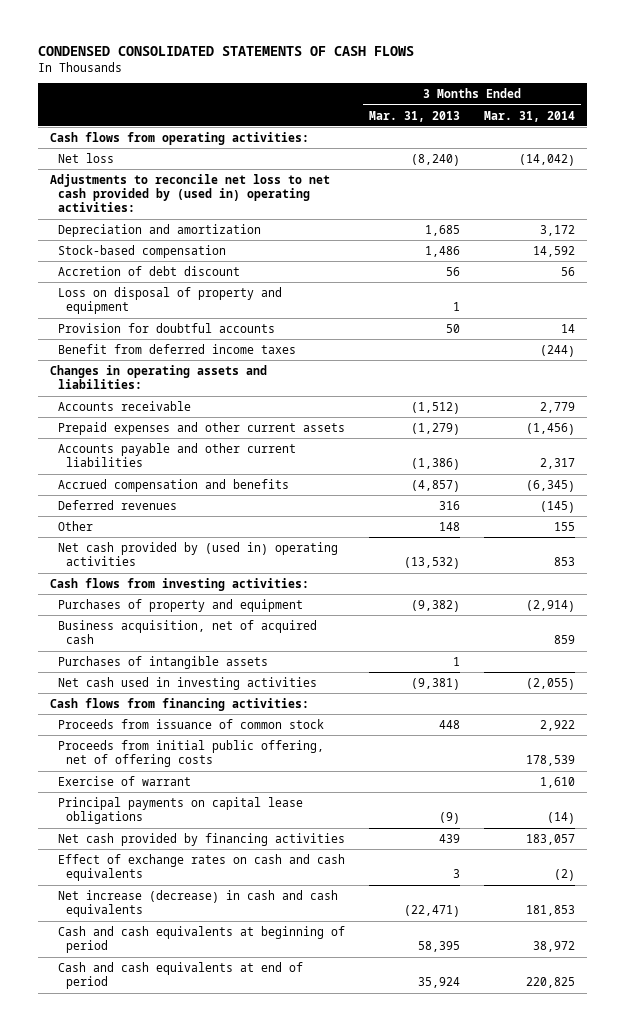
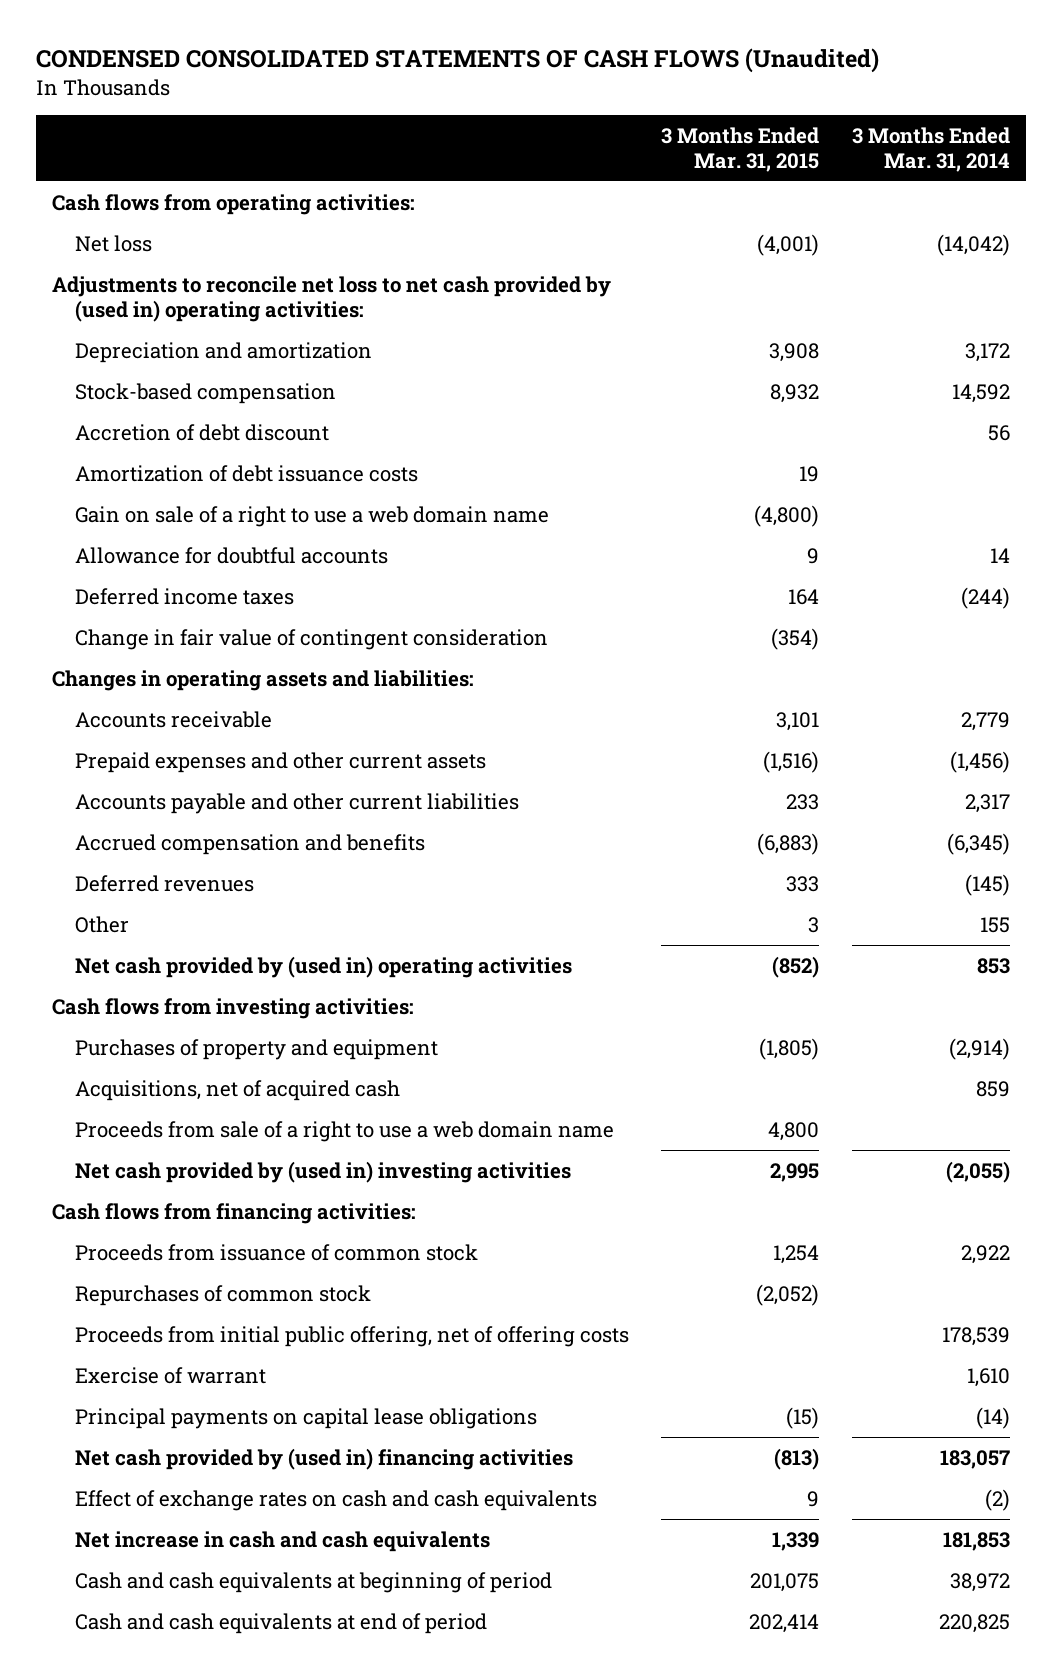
- CONDENSED CONSOLIDATED STATEMENTS OF CASH FLOWS
+ CONDENSED CONSOLIDATED STATEMENTS OF CASH FLOWS (Unaudited)
- | 3 Months Ended Mar. 31, 2013 | 3 Months Ended Mar. 31, 2014
+ | 3 Months Ended Mar. 31, 2015 | 3 Months Ended Mar. 31, 2014
- Loss on disposal of property and equipment | 1 |
- Provision for doubtful accounts | 50 | 14
- Benefit from deferred income taxes | | (244)
+ Amortization of debt issuance costs | 19 |
+ Gain on sale of a right to use a web domain name | (4,800) |
+ Allowance for doubtful accounts | 9 | 14
+ Deferred income taxes | 164 | (244)
+ Change in fair value of contingent consideration | (354) |
- Business acquisition, net of acquired cash | | 859
- Purchases of intangible assets | 1 |
- Net cash used in investing activities | (9,381) | (2,055)
+ Acquisitions, net of acquired cash | | 859
+ Proceeds from sale of a right to use a web domain name | 4,800 |
+ Net cash provided by (used in) investing activities | 2,995 | (2,055)
+ Repurchases of common stock | (2,052) |
- Net cash provided by financing activities | 439 | 183,057
+ Net cash provided by (used in) financing activities | (813) | 183,057
- Net increase (decrease) in cash and cash equivalents | (22,471) | 181,853
+ Net increase in cash and cash equivalents | 1,339 | 181,853

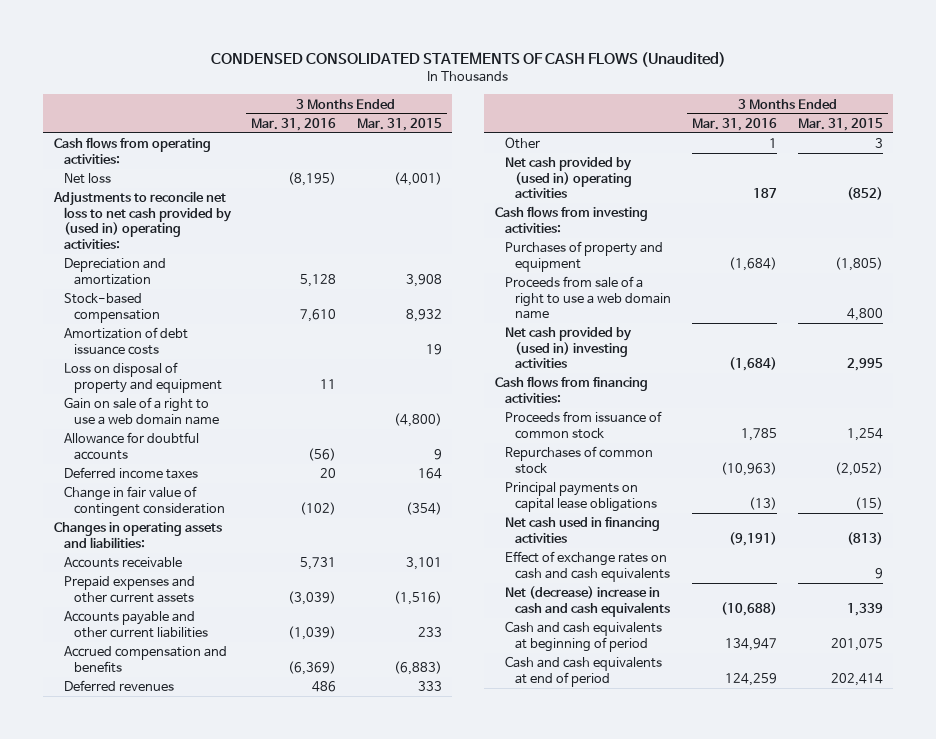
- | 3 Months Ended Mar. 31, 2015 | 3 Months Ended Mar. 31, 2014
+ | 3 Months Ended Mar. 31, 2016 | 3 Months Ended Mar. 31, 2015
- Accretion of debt discount | | 56
+ Loss on disposal of property and equipment | 11 |
- Acquisitions, net of acquired cash | | 859
- Proceeds from initial public offering, net of offering costs | | 178,539
- Exercise of warrant | | 1,610
- Net cash provided by (used in) financing activities | (813) | 183,057
+ Net cash used in financing activities | (9,191) | (813)
- Net increase in cash and cash equivalents | 1,339 | 181,853
+ Net (decrease) increase in cash and cash equivalents | (10,688) | 1,339

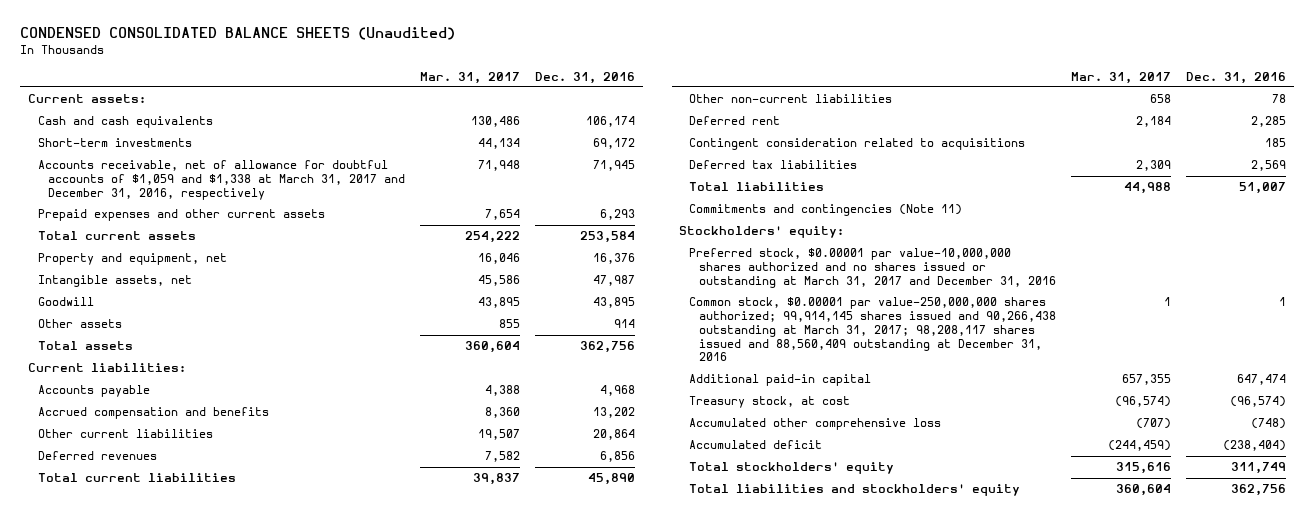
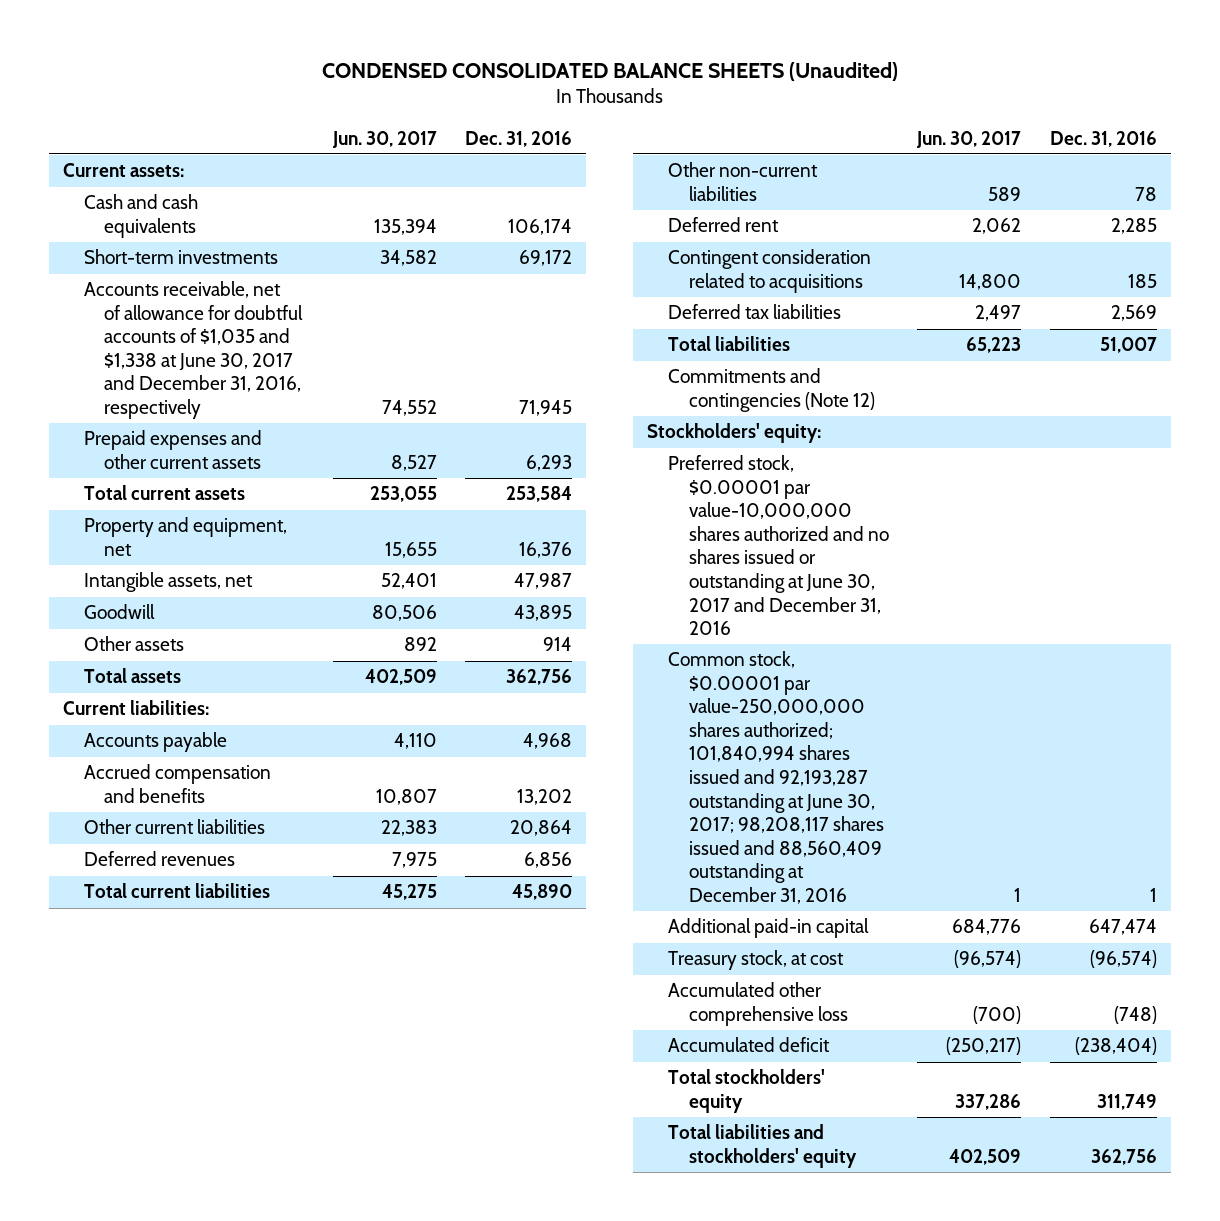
- | Mar. 31, 2017 | Dec. 31, 2016
+ | Jun. 30, 2017 | Dec. 31, 2016
- Accounts receivable, net of allowance for doubtful accounts of $1,059 and $1,338 at March 31, 2017 and December 31, 2016, respectively | 71,948 | 71,945
+ Accounts receivable, net of allowance for doubtful accounts of $1,035 and $1,338 at June 30, 2017 and December 31, 2016, respectively | 74,552 | 71,945
- Commitments and contingencies (Note 11)
+ Commitments and contingencies (Note 12)
- Preferred stock, $0.00001 par value-10,000,000 shares authorized and no shares issued or outstanding at March 31, 2017 and December 31, 2016
- Common stock, $0.00001 par value-250,000,000 shares authorized; 99,914,145 shares issued and 90,266,438 outstanding at March 31, 2017; 98,208,117 shares issued and 88,560,409 outstanding at December 31, 2016 | 1 | 1
+ Preferred stock, $0.00001 par value-10,000,000 shares authorized and no shares issued or outstanding at June 30, 2017 and December 31, 2016
+ Common stock, $0.00001 par value-250,000,000 shares authorized; 101,840,994 shares issued and 92,193,287 outstanding at June 30, 2017; 98,208,117 shares issued and 88,560,409 outstanding at December 31, 2016 | 1 | 1

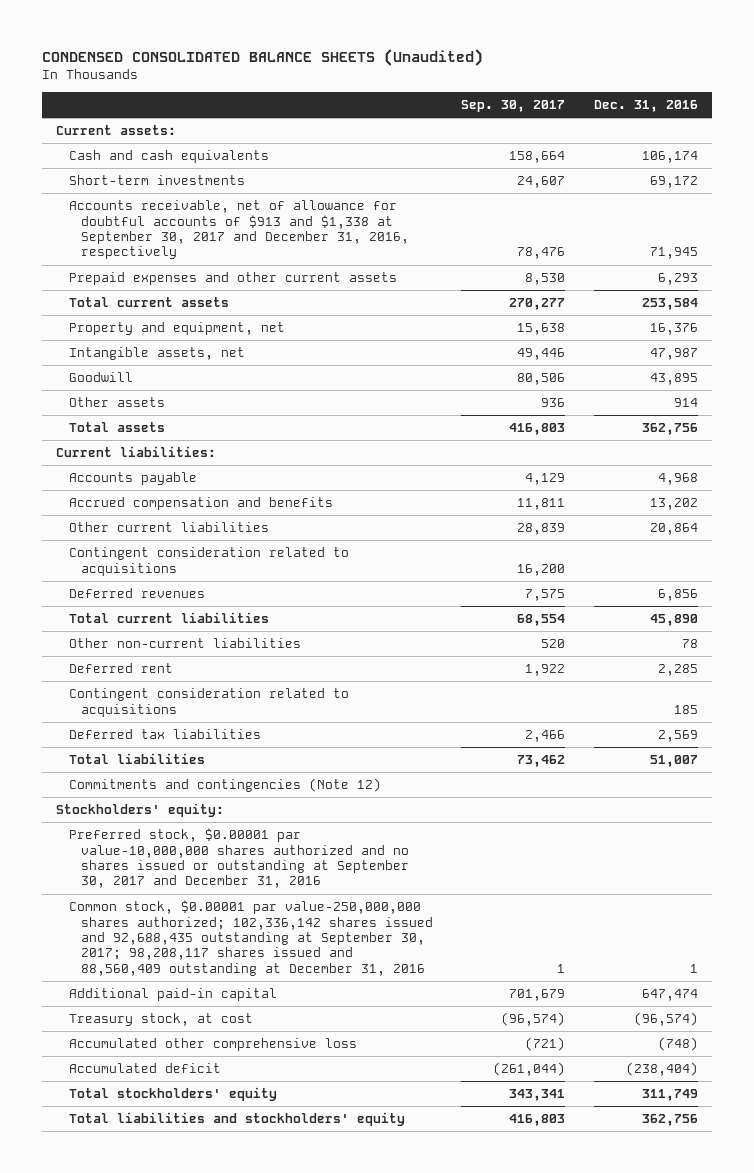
- | Jun. 30, 2017 | Dec. 31, 2016
+ | Sep. 30, 2017 | Dec. 31, 2016
- Accounts receivable, net of allowance for doubtful accounts of $1,035 and $1,338 at June 30, 2017 and December 31, 2016, respectively | 74,552 | 71,945
+ Accounts receivable, net of allowance for doubtful accounts of $913 and $1,338 at September 30, 2017 and December 31, 2016, respectively | 78,476 | 71,945
+ Contingent consideration related to acquisitions | 16,200 |
- Preferred stock, $0.00001 par value-10,000,000 shares authorized and no shares issued or outstanding at June 30, 2017 and December 31, 2016
- Common stock, $0.00001 par value-250,000,000 shares authorized; 101,840,994 shares issued and 92,193,287 outstanding at June 30, 2017; 98,208,117 shares issued and 88,560,409 outstanding at December 31, 2016 | 1 | 1
+ Preferred stock, $0.00001 par value-10,000,000 shares authorized and no shares issued or outstanding at September 30, 2017 and December 31, 2016
+ Common stock, $0.00001 par value-250,000,000 shares authorized; 102,336,142 shares issued and 92,688,435 outstanding at September 30, 2017; 98,208,117 shares issued and 88,560,409 outstanding at December 31, 2016 | 1 | 1

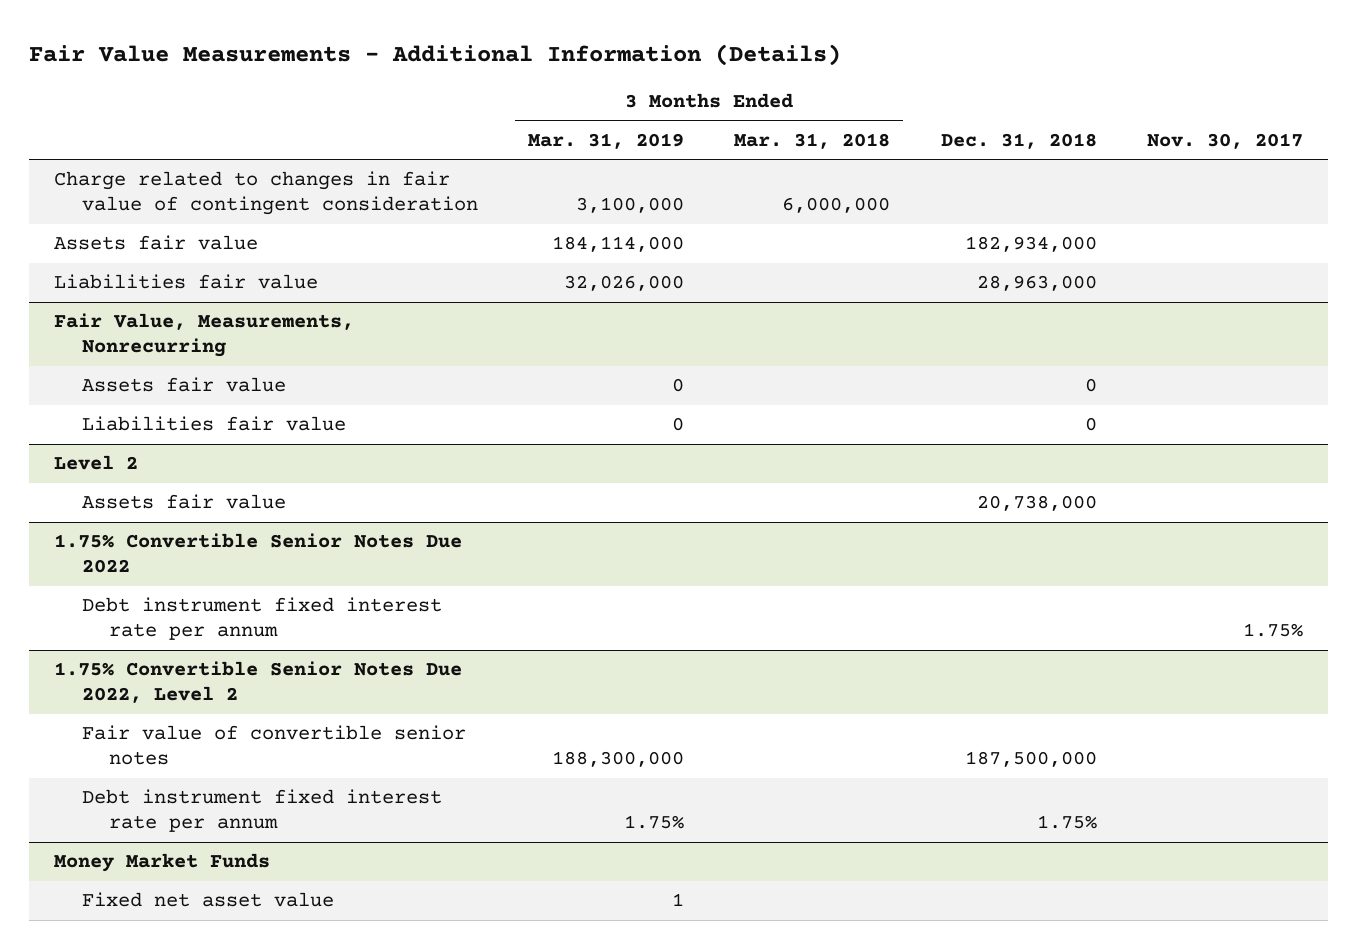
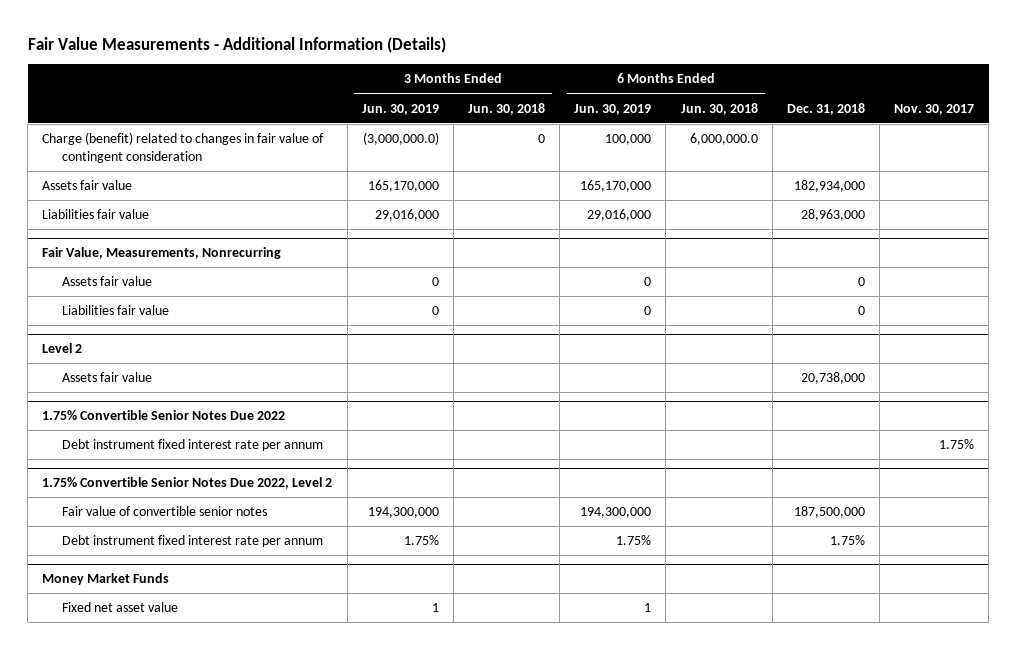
- | 3 Months Ended Mar. 31, 2019 | 3 Months Ended Mar. 31, 2018 | Dec. 31, 2018 | Nov. 30, 2017
+ | 3 Months Ended Jun. 30, 2019 | 3 Months Ended Jun. 30, 2018 | 6 Months Ended Jun. 30, 2019 | 6 Months Ended Jun. 30, 2018 | Dec. 31, 2018 | Nov. 30, 2017
- Charge related to changes in fair value of contingent consideration | 3,100,000 | 6,000,000 | |
+ Charge (benefit) related to changes in fair value of contingent consideration | (3,000,000.0) | 0 | 100,000 | 6,000,000.0 | |

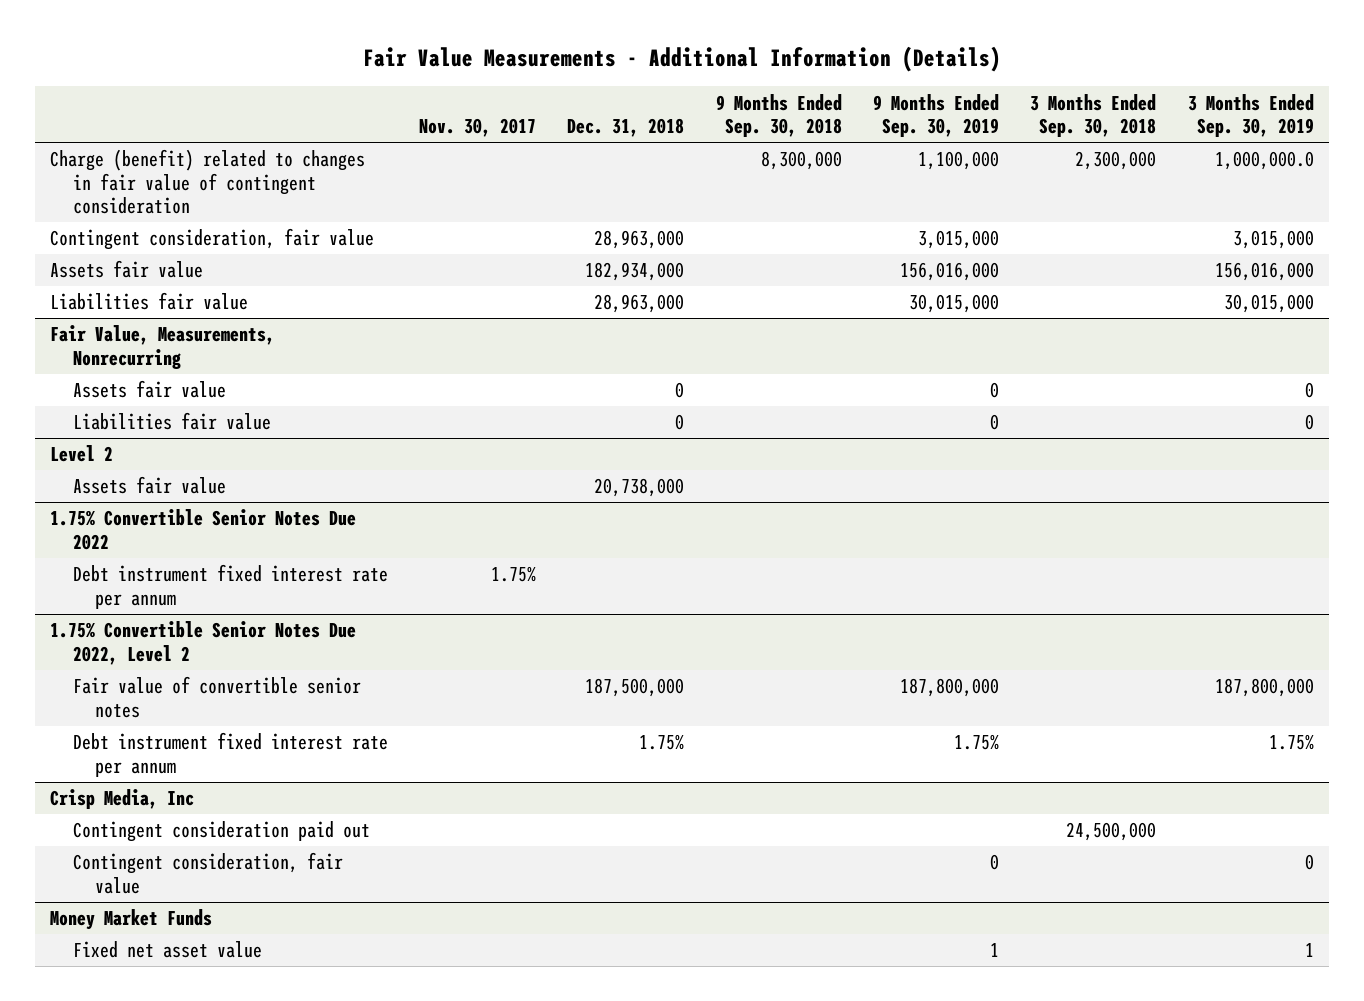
- | 3 Months Ended Jun. 30, 2019 | 3 Months Ended Jun. 30, 2018 | 6 Months Ended Jun. 30, 2019 | 6 Months Ended Jun. 30, 2018 | Dec. 31, 2018 | Nov. 30, 2017
+ | Nov. 30, 2017 | Dec. 31, 2018 | 9 Months Ended Sep. 30, 2018 | 9 Months Ended Sep. 30, 2019 | 3 Months Ended Sep. 30, 2018 | 3 Months Ended Sep. 30, 2019
+ Contingent consideration, fair value | | 28,963,000 | | 3,015,000 | | 3,015,000
+ Crisp Media, Inc
+ Contingent consideration paid out | | | | | 24,500,000 |
+ Contingent consideration, fair value | | | | 0 | | 0

